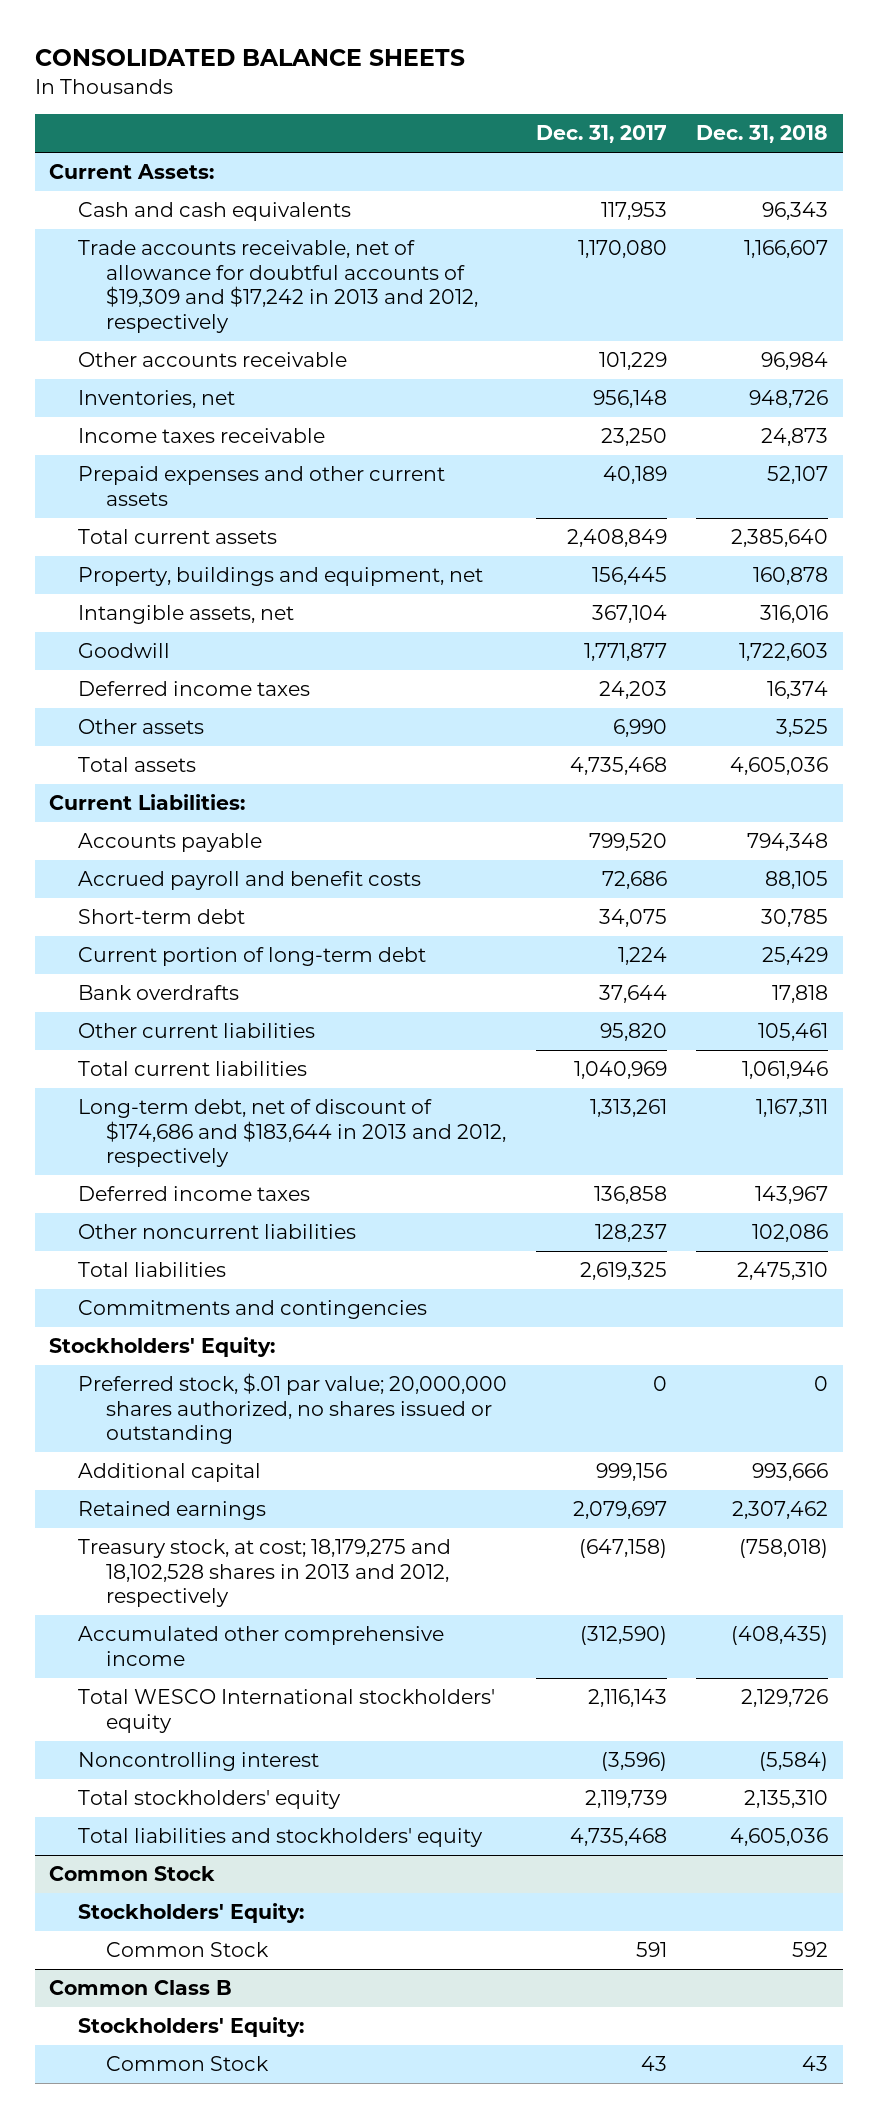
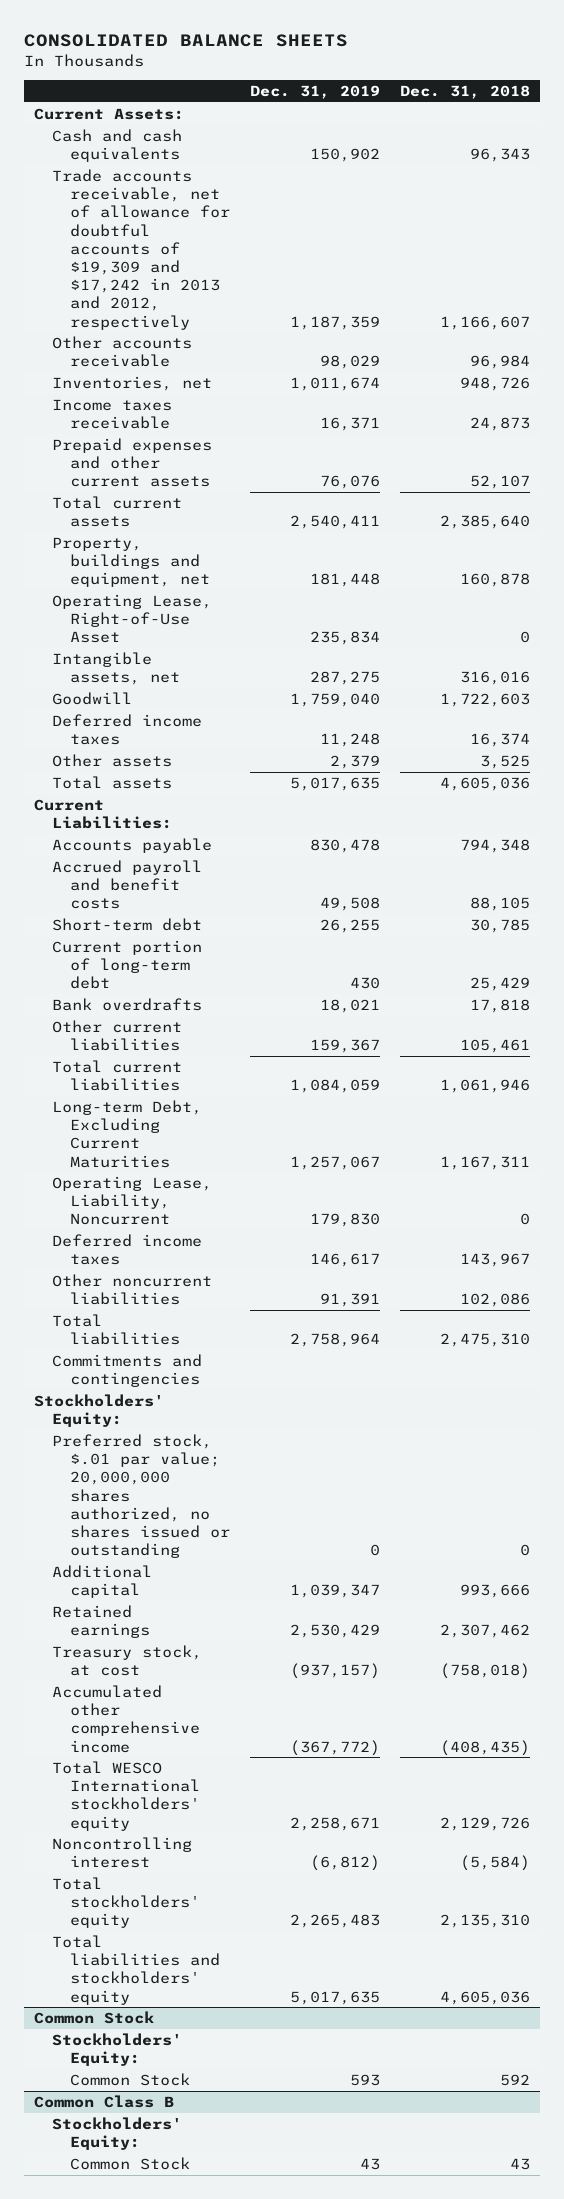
- | Dec. 31, 2017 | Dec. 31, 2018
+ | Dec. 31, 2019 | Dec. 31, 2018
+ Operating Lease, Right-of-Use Asset | 235,834 | 0
- Long-term debt, net of discount of $174,686 and $183,644 in 2013 and 2012, respectively | 1,313,261 | 1,167,311
+ Long-term Debt, Excluding Current Maturities | 1,257,067 | 1,167,311
+ Operating Lease, Liability, Noncurrent | 179,830 | 0
- Treasury stock, at cost; 18,179,275 and 18,102,528 shares in 2013 and 2012, respectively | (647,158) | (758,018)
+ Treasury stock, at cost | (937,157) | (758,018)

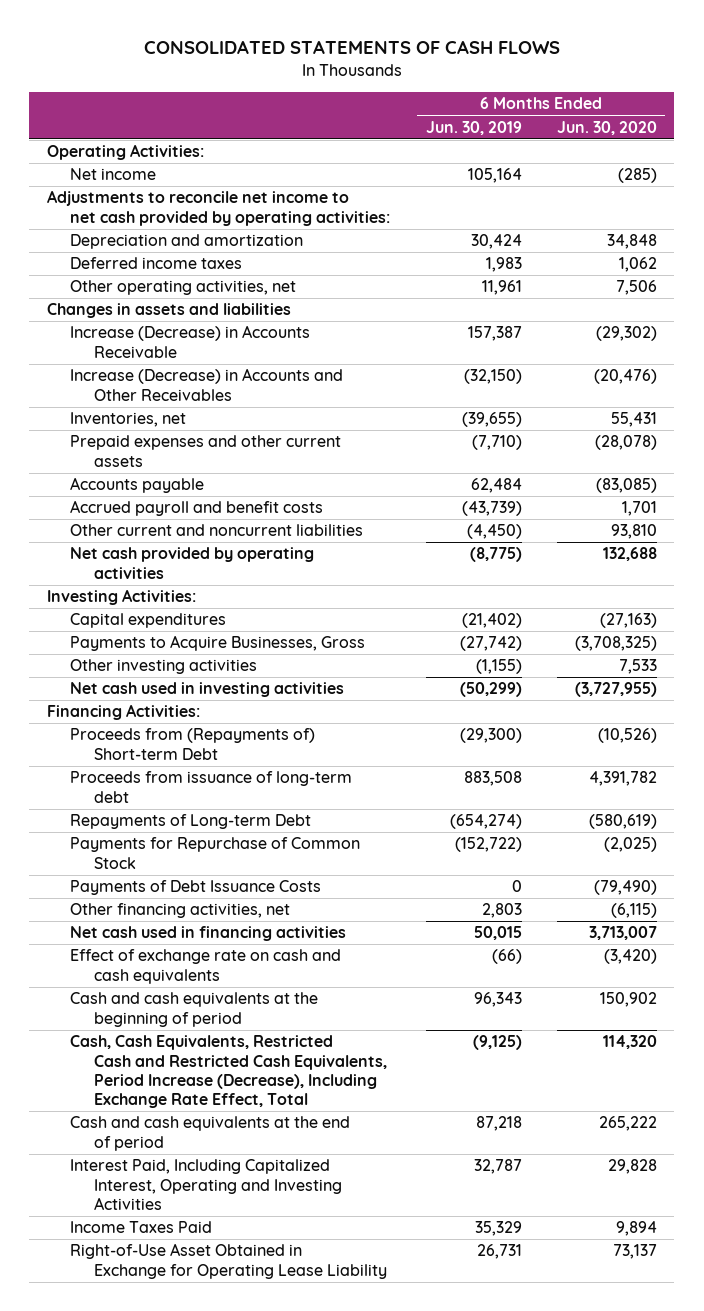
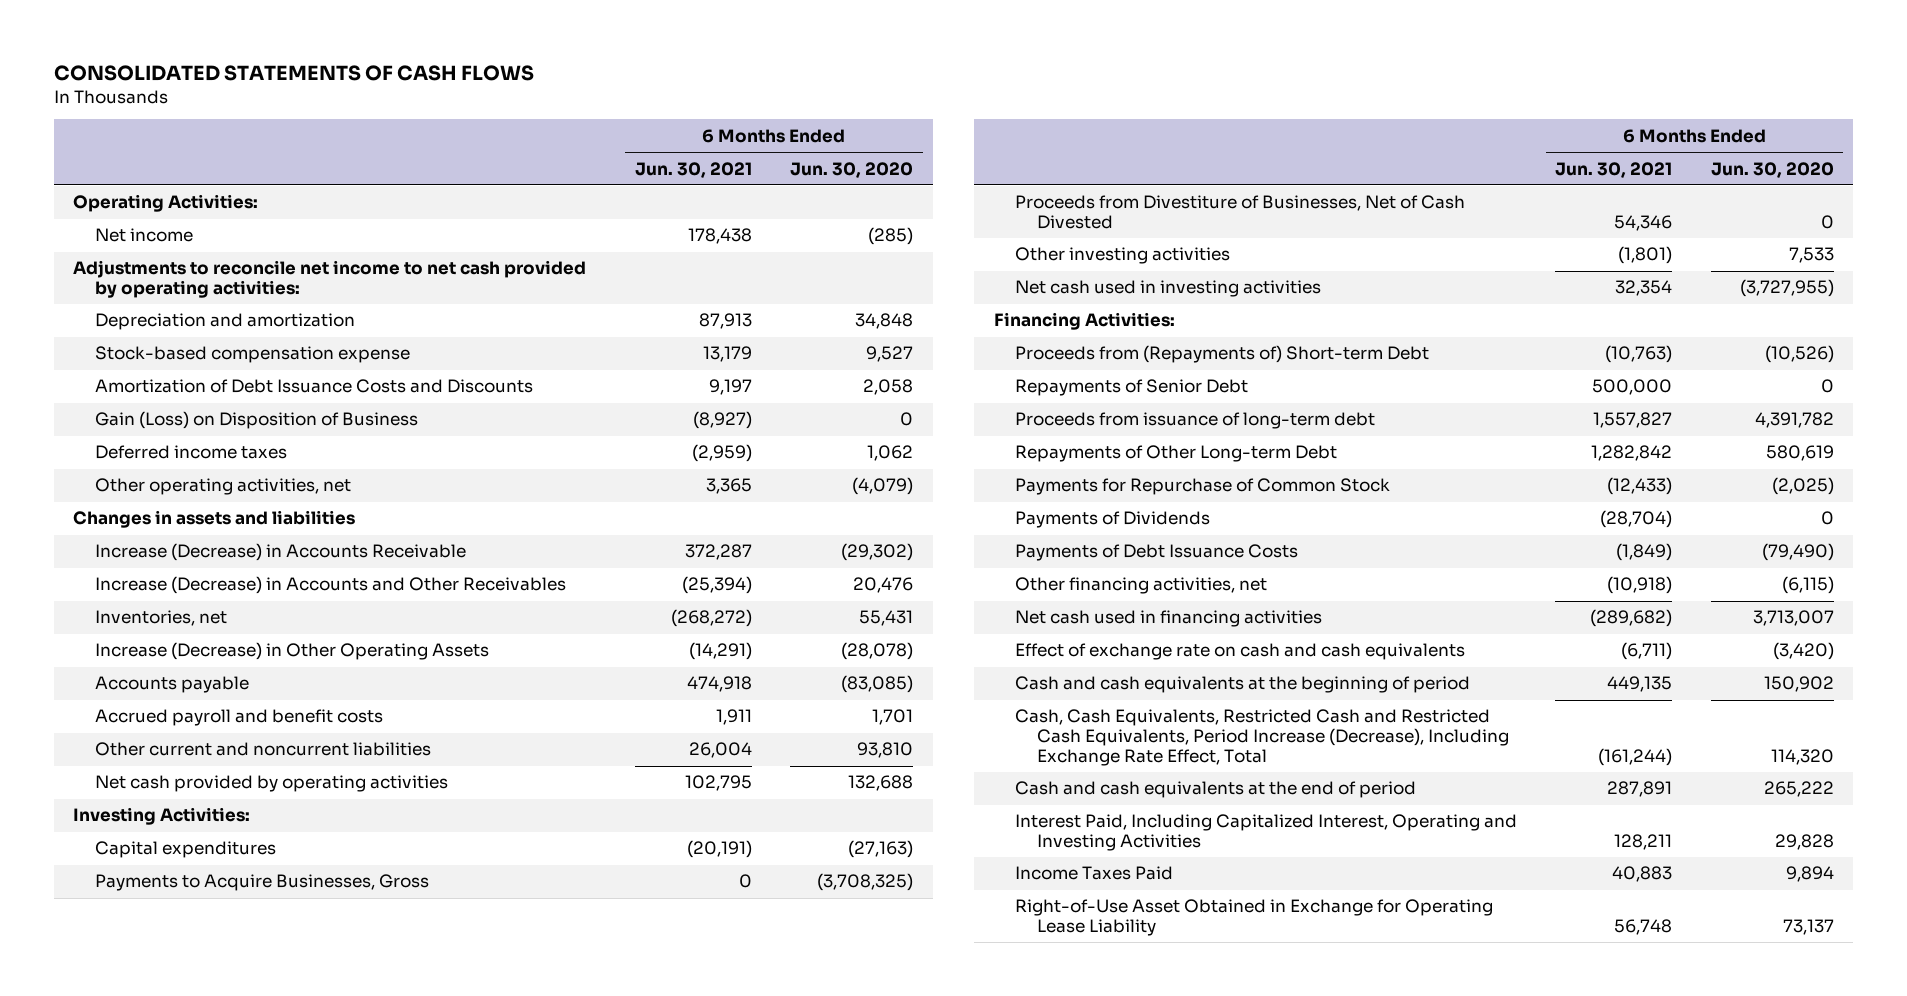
- | 6 Months Ended Jun. 30, 2019 | 6 Months Ended Jun. 30, 2020
+ | 6 Months Ended Jun. 30, 2021 | 6 Months Ended Jun. 30, 2020
+ Stock-based compensation expense | 13,179 | 9,527
+ Amortization of Debt Issuance Costs and Discounts | 9,197 | 2,058
+ Gain (Loss) on Disposition of Business | (8,927) | 0
- Other operating activities, net | 11,961 | 7,506
+ Other operating activities, net | 3,365 | (4,079)
- Increase (Decrease) in Accounts and Other Receivables | (32,150) | (20,476)
+ Increase (Decrease) in Accounts and Other Receivables | (25,394) | 20,476
- Prepaid expenses and other current assets | (7,710) | (28,078)
+ Increase (Decrease) in Other Operating Assets | (14,291) | (28,078)
+ Proceeds from Divestiture of Businesses, Net of Cash Divested | 54,346 | 0
+ Repayments of Senior Debt | 500,000 | 0
- Repayments of Long-term Debt | (654,274) | (580,619)
+ Repayments of Other Long-term Debt | 1,282,842 | 580,619
+ Payments of Dividends | (28,704) | 0

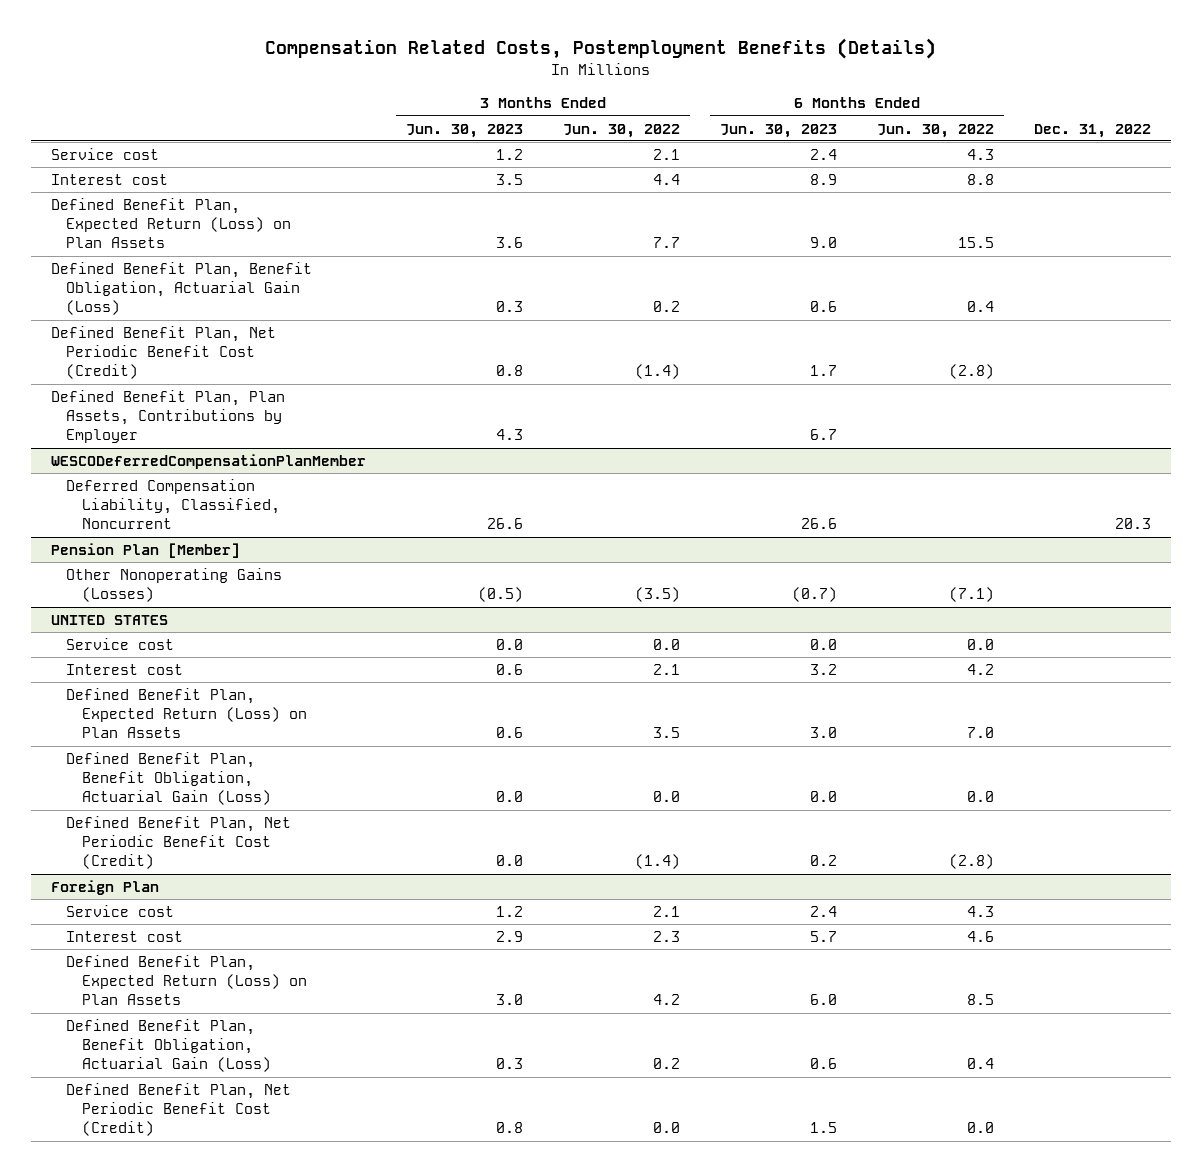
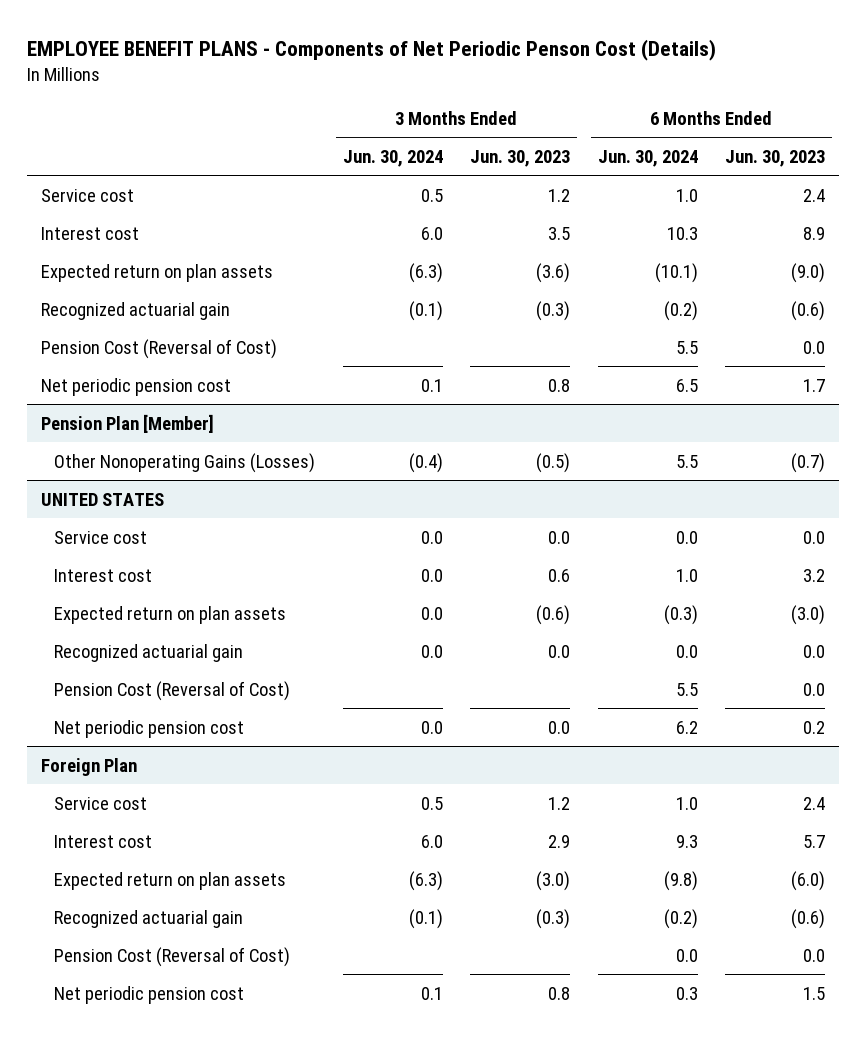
- Compensation Related Costs, Postemployment Benefits (Details)
+ EMPLOYEE BENEFIT PLANS - Components of Net Periodic Penson Cost (Details)
- | 3 Months Ended Jun. 30, 2023 | 3 Months Ended Jun. 30, 2022 | 6 Months Ended Jun. 30, 2023 | 6 Months Ended Jun. 30, 2022 | Dec. 31, 2022
+ | 3 Months Ended Jun. 30, 2024 | 3 Months Ended Jun. 30, 2023 | 6 Months Ended Jun. 30, 2024 | 6 Months Ended Jun. 30, 2023
- Defined Benefit Plan, Expected Return (Loss) on Plan Assets | 3.6 | 7.7 | 9.0 | 15.5 |
- Defined Benefit Plan, Benefit Obligation, Actuarial Gain (Loss) | 0.3 | 0.2 | 0.6 | 0.4 |
- Defined Benefit Plan, Net Periodic Benefit Cost (Credit) | 0.8 | (1.4) | 1.7 | (2.8) |
- Defined Benefit Plan, Plan Assets, Contributions by Employer | 4.3 | | 6.7 | |
- WESCODeferredCompensationPlanMember
- Deferred Compensation Liability, Classified, Noncurrent | 26.6 | | 26.6 | | 20.3
+ Expected return on plan assets | (6.3) | (3.6) | (10.1) | (9.0)
+ Recognized actuarial gain | (0.1) | (0.3) | (0.2) | (0.6)
+ Pension Cost (Reversal of Cost) | | | 5.5 | 0.0
+ Net periodic pension cost | 0.1 | 0.8 | 6.5 | 1.7
@ UNITED STATES
- Defined Benefit Plan, Expected Return (Loss) on Plan Assets | 0.6 | 3.5 | 3.0 | 7.0 |
- Defined Benefit Plan, Benefit Obligation, Actuarial Gain (Loss) | 0.0 | 0.0 | 0.0 | 0.0 |
- Defined Benefit Plan, Net Periodic Benefit Cost (Credit) | 0.0 | (1.4) | 0.2 | (2.8) |
+ Expected return on plan assets | 0.0 | (0.6) | (0.3) | (3.0)
+ Recognized actuarial gain | 0.0 | 0.0 | 0.0 | 0.0
+ Pension Cost (Reversal of Cost) | | | 5.5 | 0.0
+ Net periodic pension cost | 0.0 | 0.0 | 6.2 | 0.2
@ Foreign Plan
- Defined Benefit Plan, Expected Return (Loss) on Plan Assets | 3.0 | 4.2 | 6.0 | 8.5 |
- Defined Benefit Plan, Benefit Obligation, Actuarial Gain (Loss) | 0.3 | 0.2 | 0.6 | 0.4 |
- Defined Benefit Plan, Net Periodic Benefit Cost (Credit) | 0.8 | 0.0 | 1.5 | 0.0 |
+ Expected return on plan assets | (6.3) | (3.0) | (9.8) | (6.0)
+ Recognized actuarial gain | (0.1) | (0.3) | (0.2) | (0.6)
+ Pension Cost (Reversal of Cost) | | | 0.0 | 0.0
+ Net periodic pension cost | 0.1 | 0.8 | 0.3 | 1.5

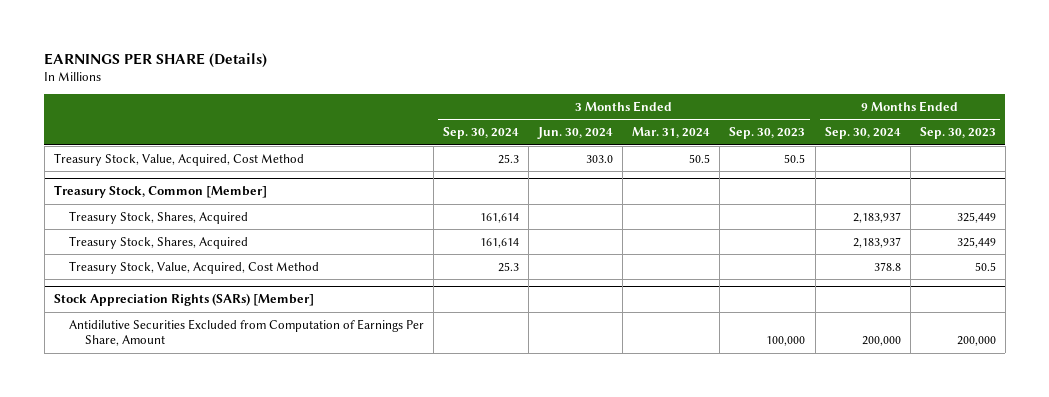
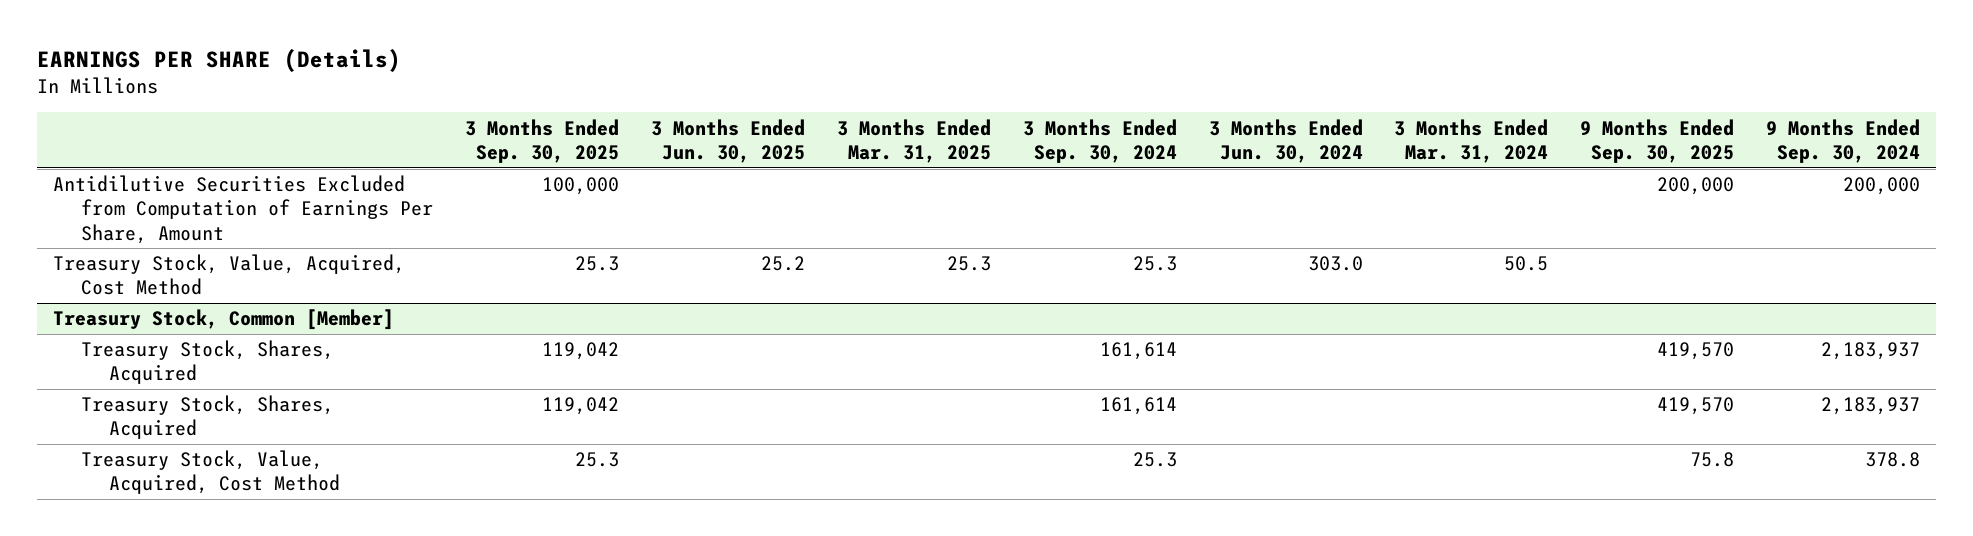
- | 3 Months Ended Sep. 30, 2024 | 3 Months Ended Jun. 30, 2024 | 3 Months Ended Mar. 31, 2024 | 3 Months Ended Sep. 30, 2023 | 9 Months Ended Sep. 30, 2024 | 9 Months Ended Sep. 30, 2023
+ | 3 Months Ended Sep. 30, 2025 | 3 Months Ended Jun. 30, 2025 | 3 Months Ended Mar. 31, 2025 | 3 Months Ended Sep. 30, 2024 | 3 Months Ended Jun. 30, 2024 | 3 Months Ended Mar. 31, 2024 | 9 Months Ended Sep. 30, 2025 | 9 Months Ended Sep. 30, 2024
+ Antidilutive Securities Excluded from Computation of Earnings Per Share, Amount | 100,000 | | | | | | 200,000 | 200,000
- Stock Appreciation Rights (SARs) [Member]
- Antidilutive Securities Excluded from Computation of Earnings Per Share, Amount | | | | 100,000 | 200,000 | 200,000

